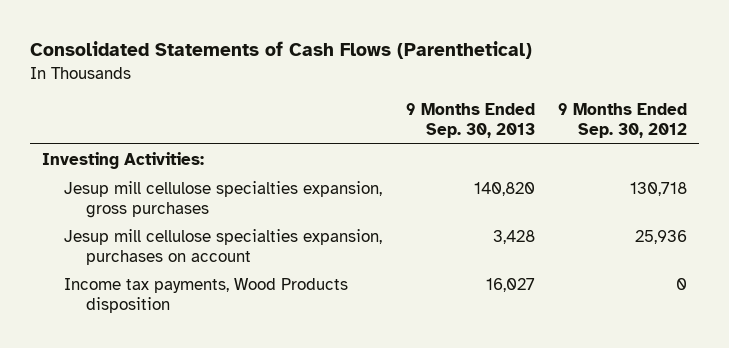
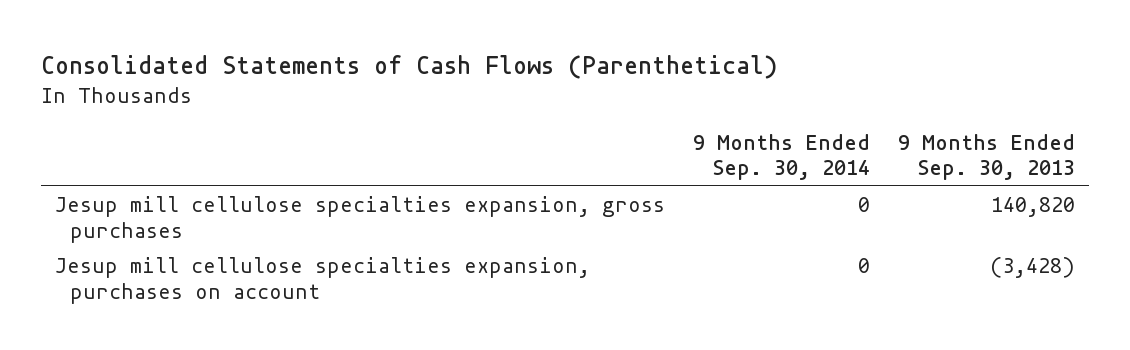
- | 9 Months Ended Sep. 30, 2013 | 9 Months Ended Sep. 30, 2012
+ | 9 Months Ended Sep. 30, 2014 | 9 Months Ended Sep. 30, 2013
- Investing Activities:
- Jesup mill cellulose specialties expansion, purchases on account | 3,428 | 25,936
- Income tax payments, Wood Products disposition | 16,027 | 0
+ Jesup mill cellulose specialties expansion, purchases on account | 0 | (3,428)

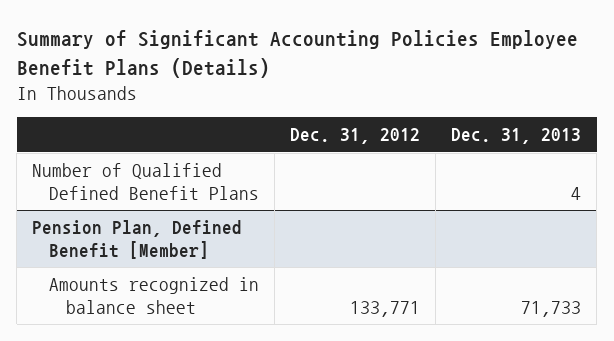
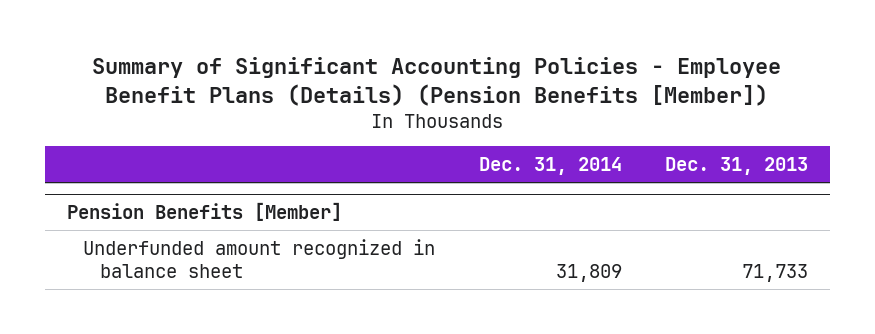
- Summary of Significant Accounting Policies Employee Benefit Plans (Details)
+ Summary of Significant Accounting Policies - Employee Benefit Plans (Details) (Pension Benefits [Member])
- | Dec. 31, 2012 | Dec. 31, 2013
+ | Dec. 31, 2014 | Dec. 31, 2013
- Number of Qualified Defined Benefit Plans | | 4
- Pension Plan, Defined Benefit [Member]
- Amounts recognized in balance sheet | 133,771 | 71,733
+ Pension Benefits [Member]
+ Underfunded amount recognized in balance sheet | 31,809 | 71,733

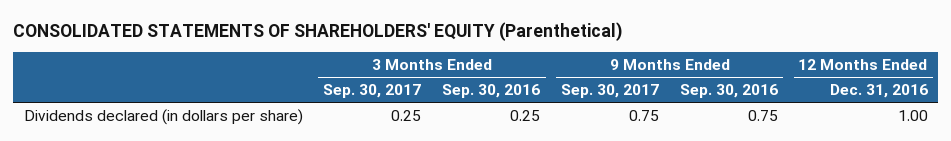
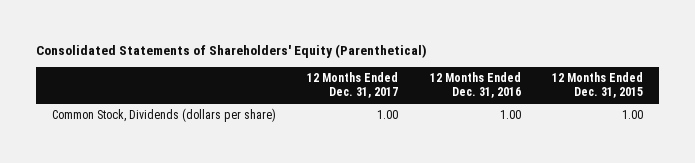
- CONSOLIDATED STATEMENTS OF SHAREHOLDERS' EQUITY (Parenthetical)
+ Consolidated Statements of Shareholders' Equity (Parenthetical)
- | 3 Months Ended Sep. 30, 2017 | 3 Months Ended Sep. 30, 2016 | 9 Months Ended Sep. 30, 2017 | 9 Months Ended Sep. 30, 2016 | 12 Months Ended Dec. 31, 2016
+ | 12 Months Ended Dec. 31, 2017 | 12 Months Ended Dec. 31, 2016 | 12 Months Ended Dec. 31, 2015
- Dividends declared (in dollars per share) | 0.25 | 0.25 | 0.75 | 0.75 | 1.00
+ Common Stock, Dividends (dollars per share) | 1.00 | 1.00 | 1.00

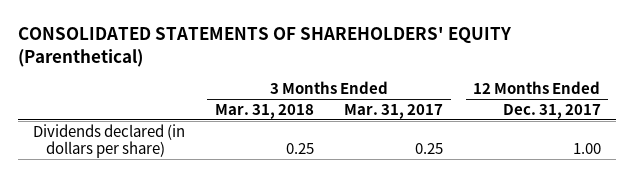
- Consolidated Statements of Shareholders' Equity (Parenthetical)
+ CONSOLIDATED STATEMENTS OF SHAREHOLDERS' EQUITY (Parenthetical)
- | 12 Months Ended Dec. 31, 2017 | 12 Months Ended Dec. 31, 2016 | 12 Months Ended Dec. 31, 2015
+ | 3 Months Ended Mar. 31, 2018 | 3 Months Ended Mar. 31, 2017 | 12 Months Ended Dec. 31, 2017
- Common Stock, Dividends (dollars per share) | 1.00 | 1.00 | 1.00
+ Dividends declared (in dollars per share) | 0.25 | 0.25 | 1.00

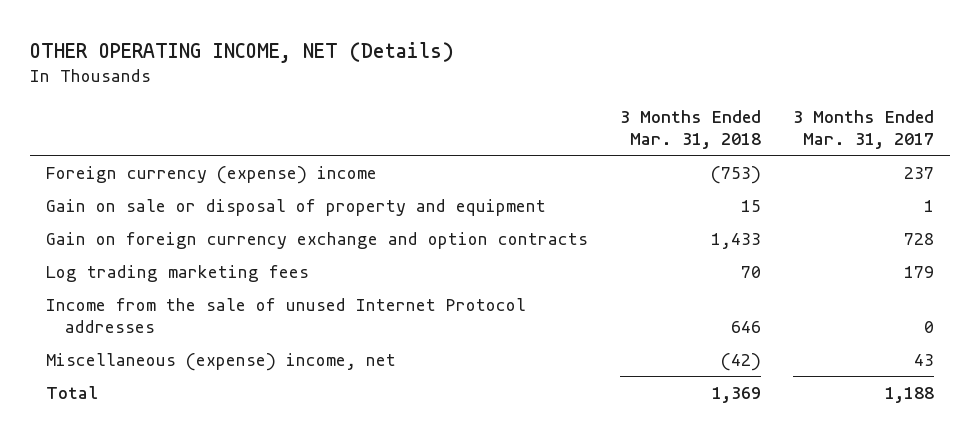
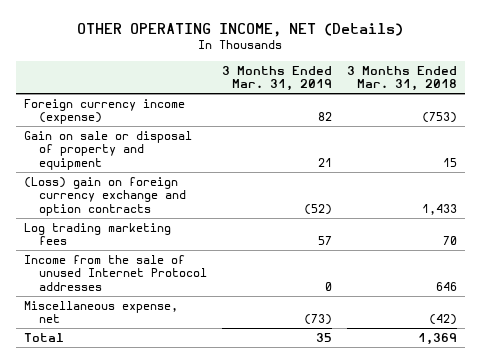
- | 3 Months Ended Mar. 31, 2018 | 3 Months Ended Mar. 31, 2017
+ | 3 Months Ended Mar. 31, 2019 | 3 Months Ended Mar. 31, 2018
- Foreign currency (expense) income | (753) | 237
+ Foreign currency income (expense) | 82 | (753)
- Gain on foreign currency exchange and option contracts | 1,433 | 728
+ (Loss) gain on foreign currency exchange and option contracts | (52) | 1,433
- Miscellaneous (expense) income, net | (42) | 43
+ Miscellaneous expense, net | (73) | (42)

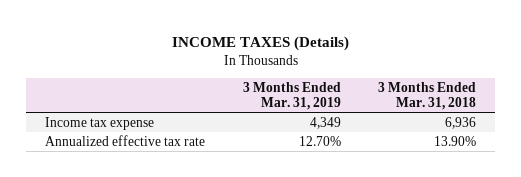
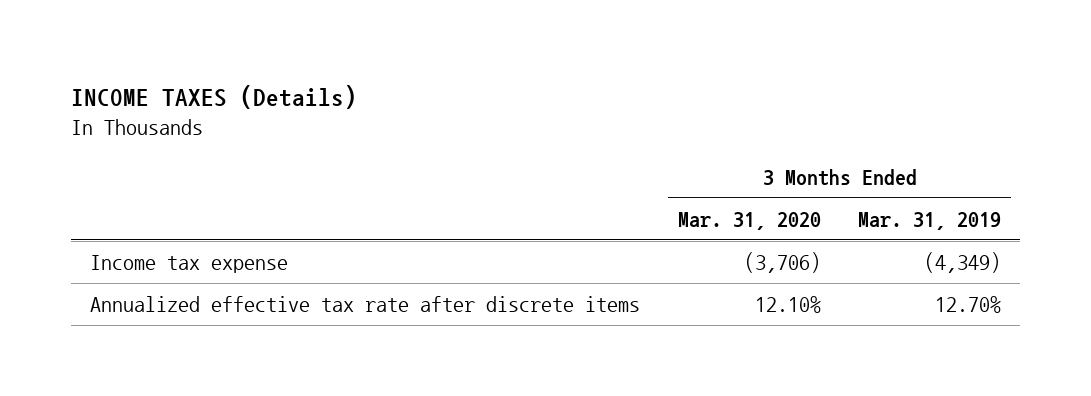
- | 3 Months Ended Mar. 31, 2019 | 3 Months Ended Mar. 31, 2018
+ | 3 Months Ended Mar. 31, 2020 | 3 Months Ended Mar. 31, 2019
- Income tax expense | 4,349 | 6,936
- Annualized effective tax rate | 12.70% | 13.90%
+ Income tax expense | (3,706) | (4,349)
+ Annualized effective tax rate after discrete items | 12.10% | 12.70%

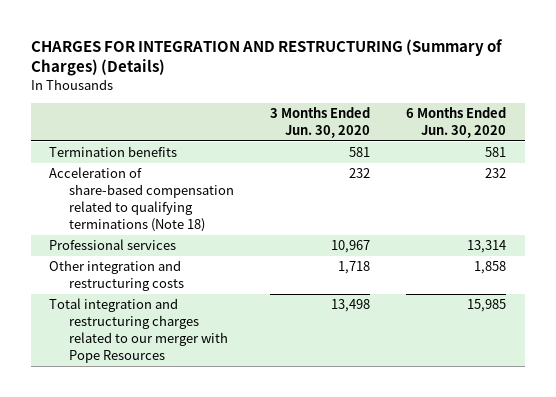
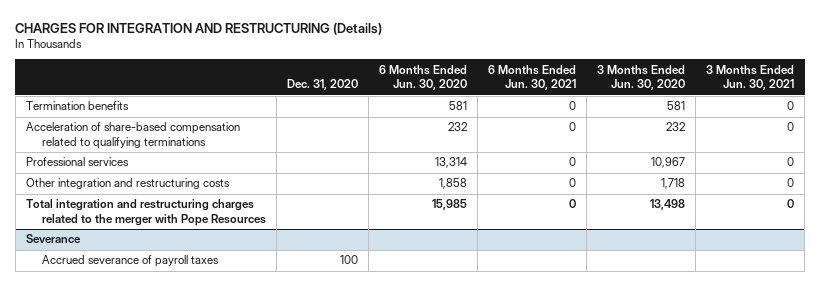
- CHARGES FOR INTEGRATION AND RESTRUCTURING (Summary of Charges) (Details)
+ CHARGES FOR INTEGRATION AND RESTRUCTURING (Details)
- | 3 Months Ended Jun. 30, 2020 | 6 Months Ended Jun. 30, 2020
+ | Dec. 31, 2020 | 6 Months Ended Jun. 30, 2020 | 6 Months Ended Jun. 30, 2021 | 3 Months Ended Jun. 30, 2020 | 3 Months Ended Jun. 30, 2021
- Acceleration of share-based compensation related to qualifying terminations (Note 18) | 232 | 232
+ Acceleration of share-based compensation related to qualifying terminations | | 232 | 0 | 232 | 0
- Total integration and restructuring charges related to our merger with Pope Resources | 13,498 | 15,985
+ Total integration and restructuring charges related to the merger with Pope Resources | | 15,985 | 0 | 13,498 | 0
+ Severance
+ Accrued severance of payroll taxes | 100 | | | |

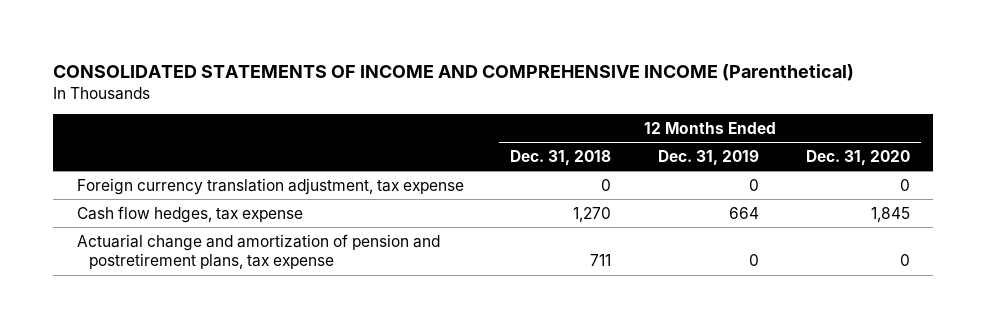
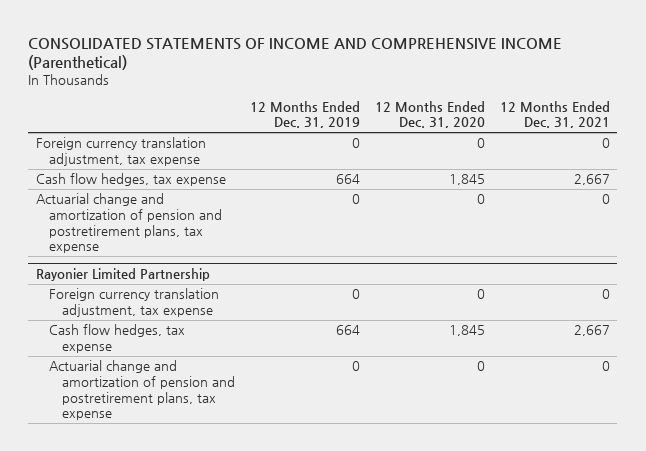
- | 12 Months Ended Dec. 31, 2018 | 12 Months Ended Dec. 31, 2019 | 12 Months Ended Dec. 31, 2020
+ | 12 Months Ended Dec. 31, 2019 | 12 Months Ended Dec. 31, 2020 | 12 Months Ended Dec. 31, 2021
+ Rayonier Limited Partnership
+ Foreign currency translation adjustment, tax expense | 0 | 0 | 0
+ Cash flow hedges, tax expense | 664 | 1,845 | 2,667
+ Actuarial change and amortization of pension and postretirement plans, tax expense | 0 | 0 | 0

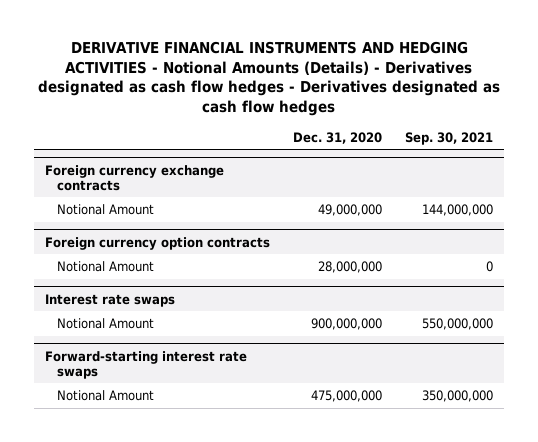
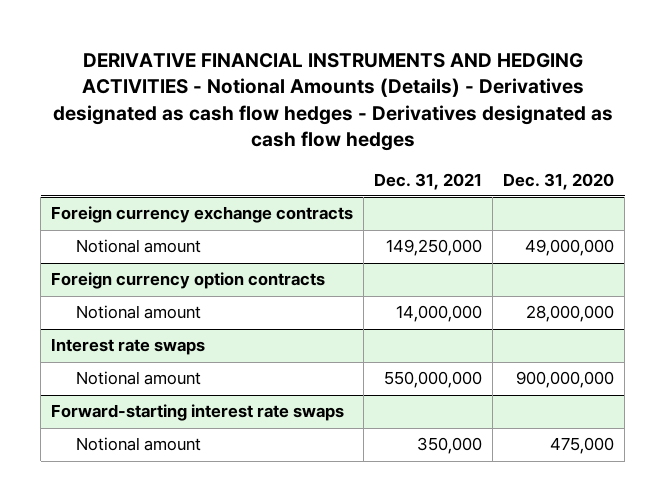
- | Dec. 31, 2020 | Sep. 30, 2021
+ | Dec. 31, 2021 | Dec. 31, 2020
@ Foreign currency exchange contracts
- Notional Amount | 49,000,000 | 144,000,000
+ Notional amount | 149,250,000 | 49,000,000
@ Foreign currency option contracts
- Notional Amount | 28,000,000 | 0
+ Notional amount | 14,000,000 | 28,000,000
@ Interest rate swaps
- Notional Amount | 900,000,000 | 550,000,000
+ Notional amount | 550,000,000 | 900,000,000
@ Forward-starting interest rate swaps
- Notional Amount | 475,000,000 | 350,000,000
+ Notional amount | 350,000 | 475,000

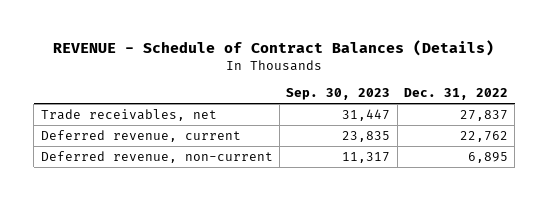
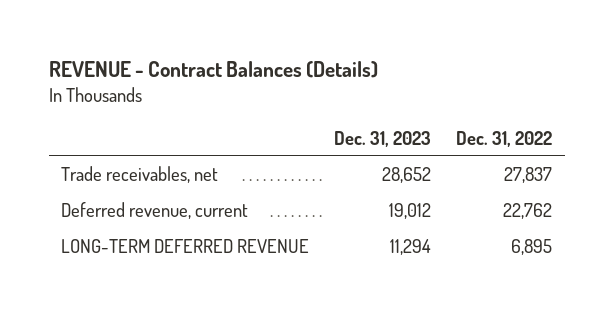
- REVENUE - Schedule of Contract Balances (Details)
+ REVENUE - Contract Balances (Details)
- | Sep. 30, 2023 | Dec. 31, 2022
+ | Dec. 31, 2023 | Dec. 31, 2022
- Deferred revenue, non-current | 11,317 | 6,895
+ LONG-TERM DEFERRED REVENUE | 11,294 | 6,895

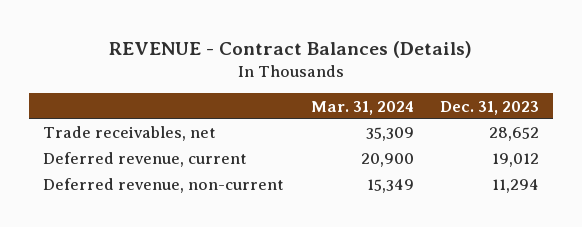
- | Dec. 31, 2023 | Dec. 31, 2022
+ | Mar. 31, 2024 | Dec. 31, 2023
- LONG-TERM DEFERRED REVENUE | 11,294 | 6,895
+ Deferred revenue, non-current | 15,349 | 11,294

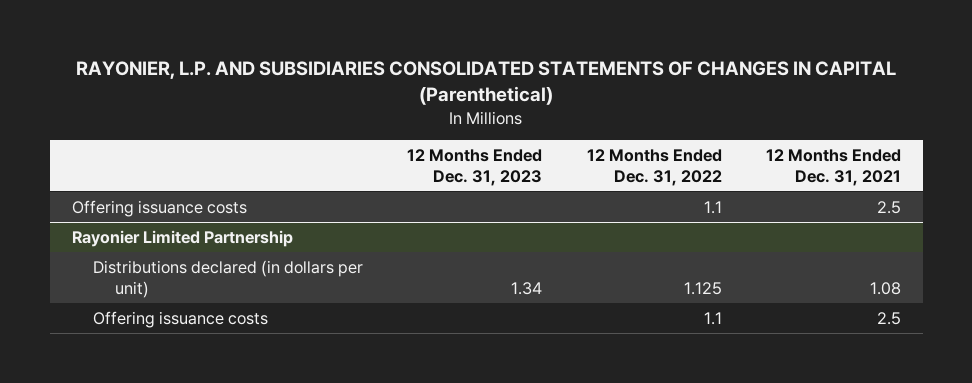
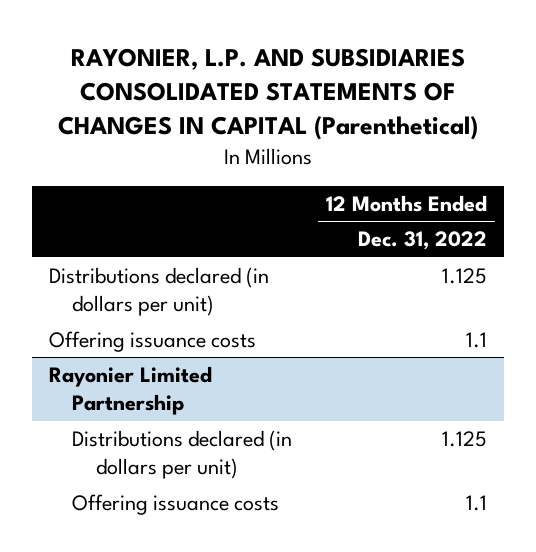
- | 12 Months Ended Dec. 31, 2023 | 12 Months Ended Dec. 31, 2022 | 12 Months Ended Dec. 31, 2021
+ | 12 Months Ended Dec. 31, 2022
+ Distributions declared (in dollars per unit) | 1.125

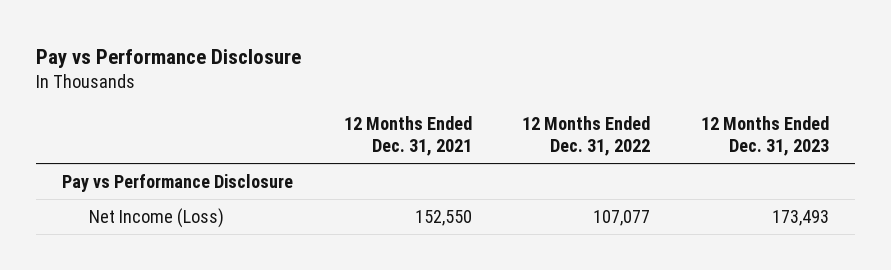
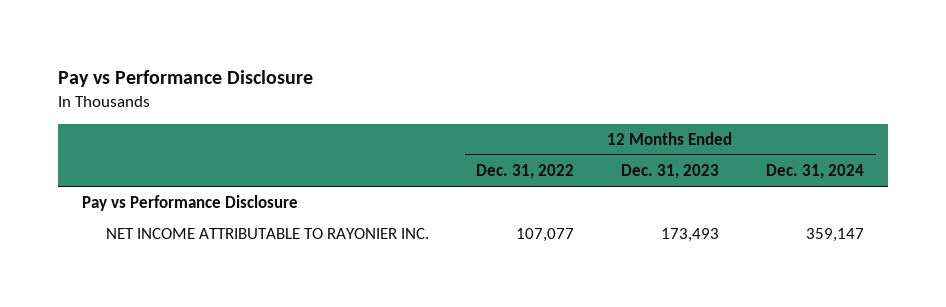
- | 12 Months Ended Dec. 31, 2021 | 12 Months Ended Dec. 31, 2022 | 12 Months Ended Dec. 31, 2023
+ | 12 Months Ended Dec. 31, 2022 | 12 Months Ended Dec. 31, 2023 | 12 Months Ended Dec. 31, 2024
- Net Income (Loss) | 152,550 | 107,077 | 173,493
+ NET INCOME ATTRIBUTABLE TO RAYONIER INC. | 107,077 | 173,493 | 359,147

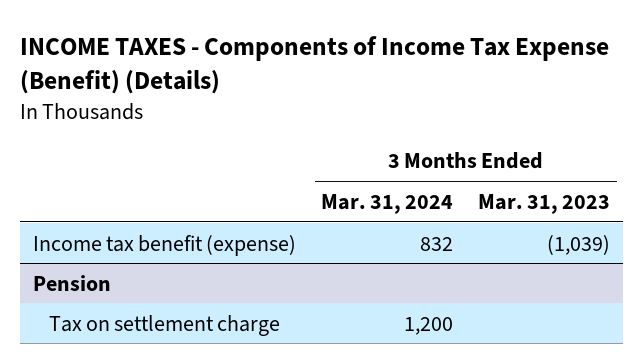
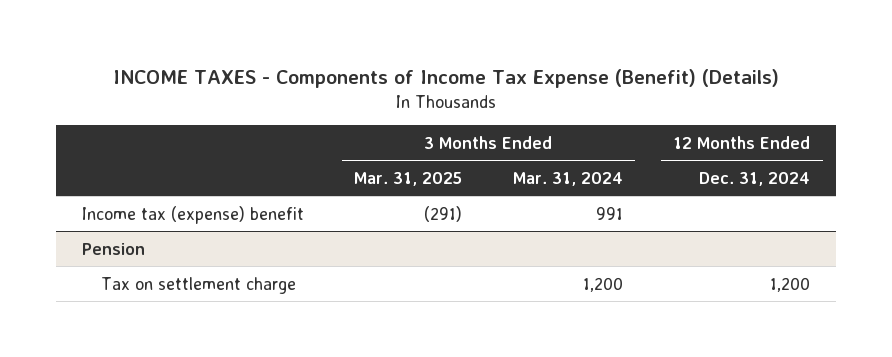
- | 3 Months Ended Mar. 31, 2024 | 3 Months Ended Mar. 31, 2023
+ | 3 Months Ended Mar. 31, 2025 | 3 Months Ended Mar. 31, 2024 | 12 Months Ended Dec. 31, 2024
- Income tax benefit (expense) | 832 | (1,039)
+ Income tax (expense) benefit | (291) | 991 |

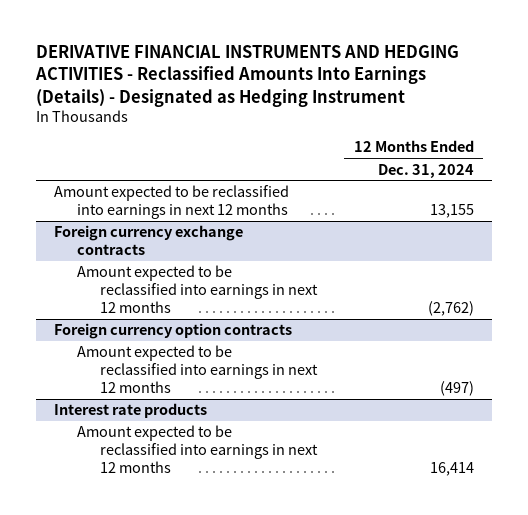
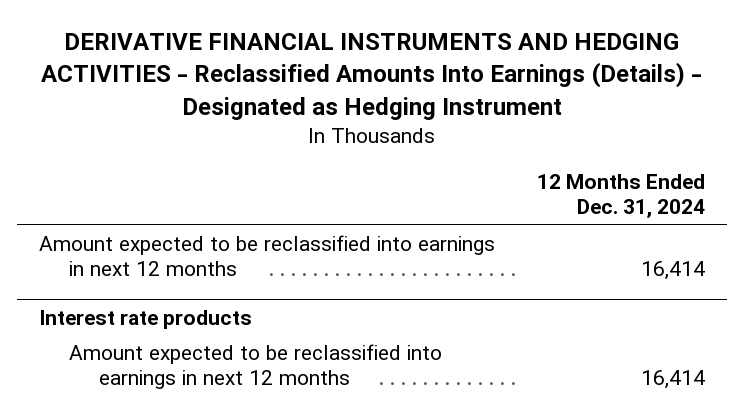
- Amount expected to be reclassified into earnings in next 12 months | 13,155
- Foreign currency exchange contracts
- Amount expected to be reclassified into earnings in next 12 months | (2,762)
- Foreign currency option contracts
- Amount expected to be reclassified into earnings in next 12 months | (497)
+ Amount expected to be reclassified into earnings in next 12 months | 16,414

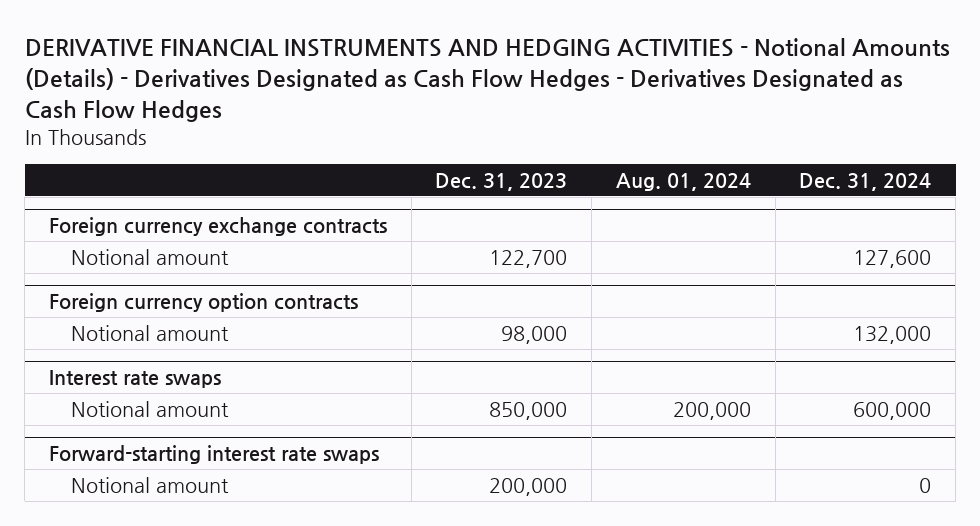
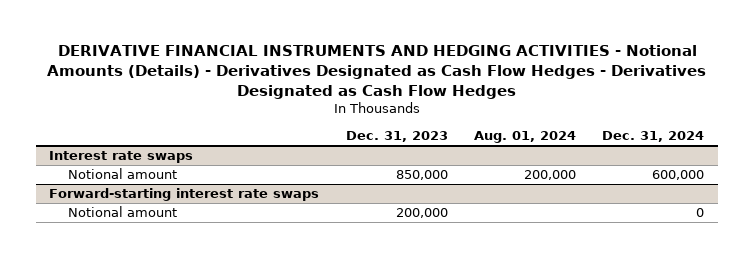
- Foreign currency exchange contracts
- Notional amount | 122,700 | | 127,600
- Foreign currency option contracts
- Notional amount | 98,000 | | 132,000

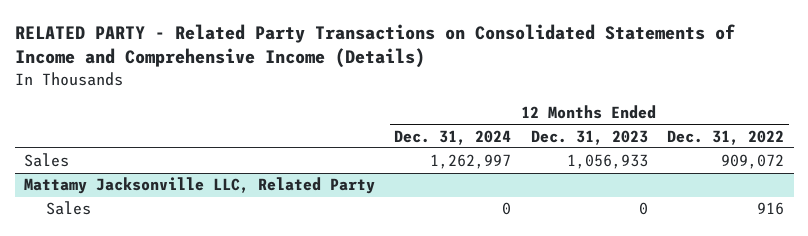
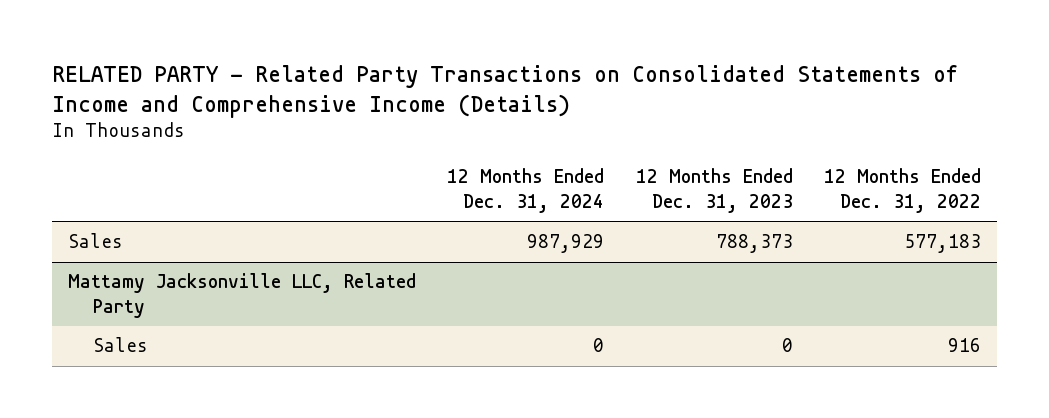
- Sales | 1,262,997 | 1,056,933 | 909,072
+ Sales | 987,929 | 788,373 | 577,183

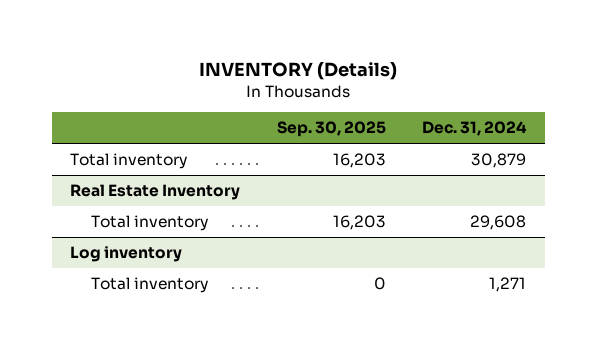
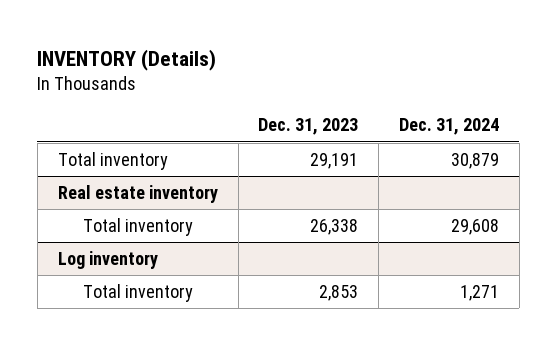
- | Sep. 30, 2025 | Dec. 31, 2024
+ | Dec. 31, 2023 | Dec. 31, 2024
- Real Estate Inventory
+ Real estate inventory

